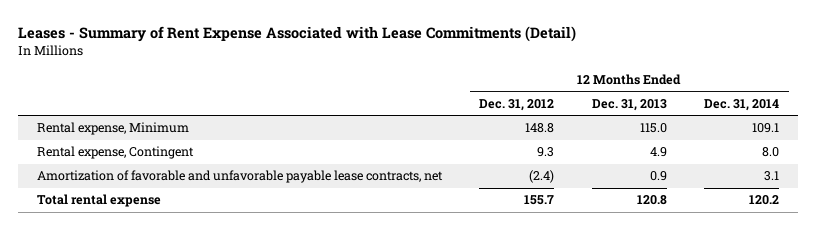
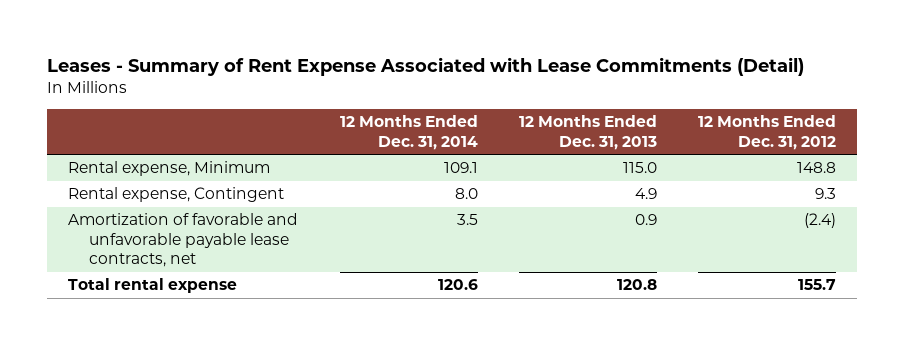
- | 12 Months Ended Dec. 31, 2012 | 12 Months Ended Dec. 31, 2013 | 12 Months Ended Dec. 31, 2014
+ | 12 Months Ended Dec. 31, 2014 | 12 Months Ended Dec. 31, 2013 | 12 Months Ended Dec. 31, 2012
- Amortization of favorable and unfavorable payable lease contracts, net | (2.4) | 0.9 | 3.1
- Total rental expense | 155.7 | 120.8 | 120.2
+ Amortization of favorable and unfavorable payable lease contracts, net | 3.5 | 0.9 | (2.4)
+ Total rental expense | 120.6 | 120.8 | 155.7

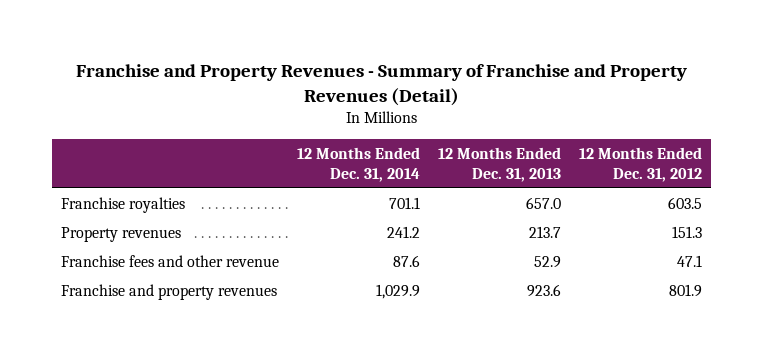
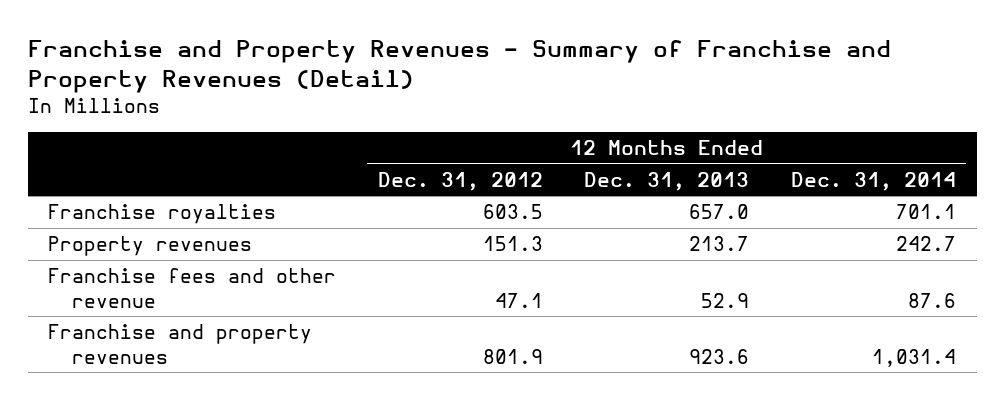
- | 12 Months Ended Dec. 31, 2014 | 12 Months Ended Dec. 31, 2013 | 12 Months Ended Dec. 31, 2012
+ | 12 Months Ended Dec. 31, 2012 | 12 Months Ended Dec. 31, 2013 | 12 Months Ended Dec. 31, 2014
- Property revenues | 241.2 | 213.7 | 151.3
+ Property revenues | 151.3 | 213.7 | 242.7
- Franchise and property revenues | 1,029.9 | 923.6 | 801.9
+ Franchise and property revenues | 801.9 | 923.6 | 1,031.4

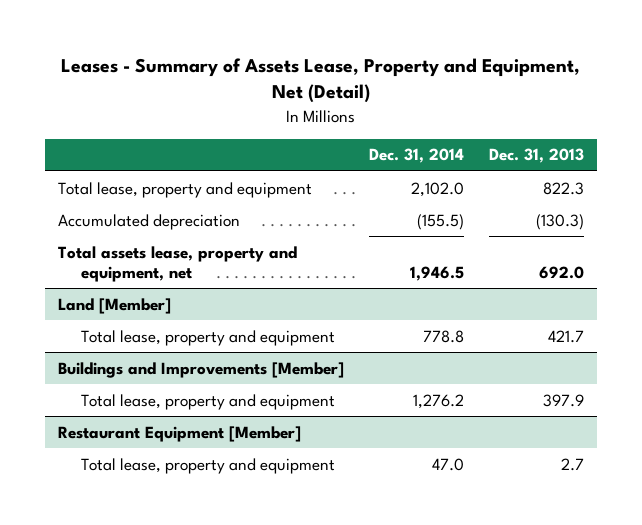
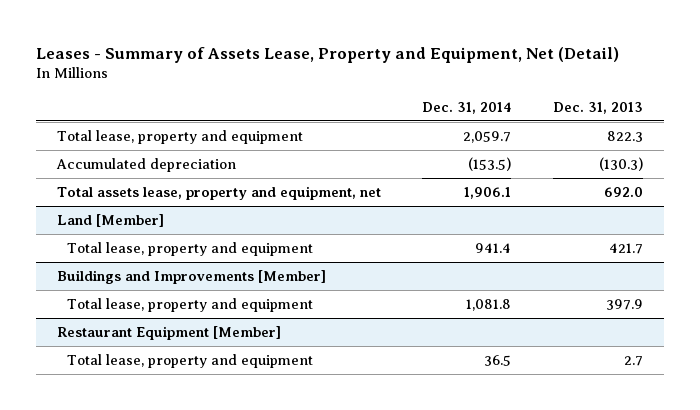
- Total lease, property and equipment | 2,102.0 | 822.3
- Accumulated depreciation | (155.5) | (130.3)
- Total assets lease, property and equipment, net | 1,946.5 | 692.0
+ Total lease, property and equipment | 2,059.7 | 822.3
+ Accumulated depreciation | (153.5) | (130.3)
+ Total assets lease, property and equipment, net | 1,906.1 | 692.0
@ Land [Member]
- Total lease, property and equipment | 778.8 | 421.7
+ Total lease, property and equipment | 941.4 | 421.7
@ Buildings and Improvements [Member]
- Total lease, property and equipment | 1,276.2 | 397.9
+ Total lease, property and equipment | 1,081.8 | 397.9
@ Restaurant Equipment [Member]
- Total lease, property and equipment | 47.0 | 2.7
+ Total lease, property and equipment | 36.5 | 2.7

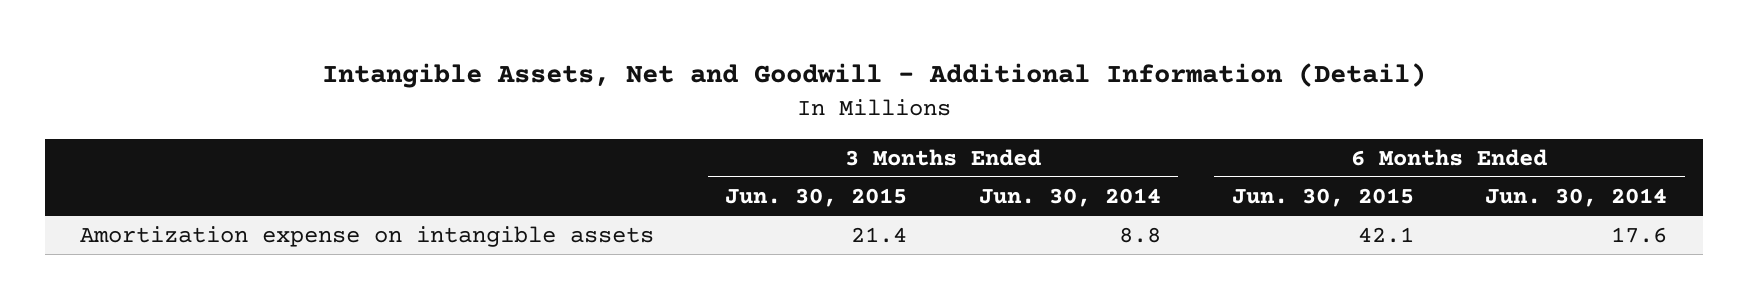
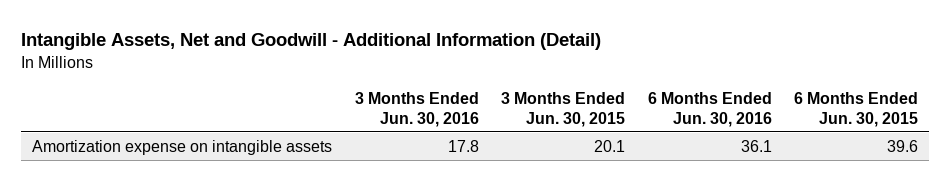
- | 3 Months Ended Jun. 30, 2015 | 3 Months Ended Jun. 30, 2014 | 6 Months Ended Jun. 30, 2015 | 6 Months Ended Jun. 30, 2014
+ | 3 Months Ended Jun. 30, 2016 | 3 Months Ended Jun. 30, 2015 | 6 Months Ended Jun. 30, 2016 | 6 Months Ended Jun. 30, 2015
- Amortization expense on intangible assets | 21.4 | 8.8 | 42.1 | 17.6
+ Amortization expense on intangible assets | 17.8 | 20.1 | 36.1 | 39.6

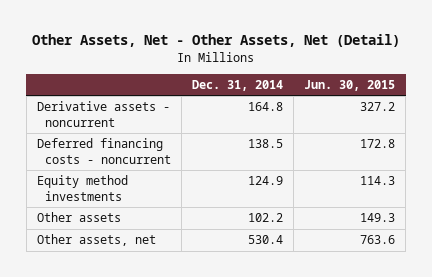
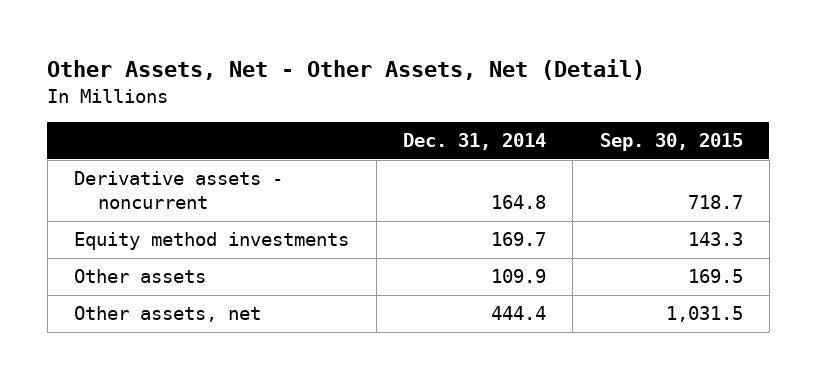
- | Dec. 31, 2014 | Jun. 30, 2015
+ | Dec. 31, 2014 | Sep. 30, 2015
- Deferred financing costs - noncurrent | 138.5 | 172.8
- Equity method investments | 124.9 | 114.3
- Other assets | 102.2 | 149.3
- Other assets, net | 530.4 | 763.6
+ Equity method investments | 169.7 | 143.3
+ Other assets | 109.9 | 169.5
+ Other assets, net | 444.4 | 1,031.5

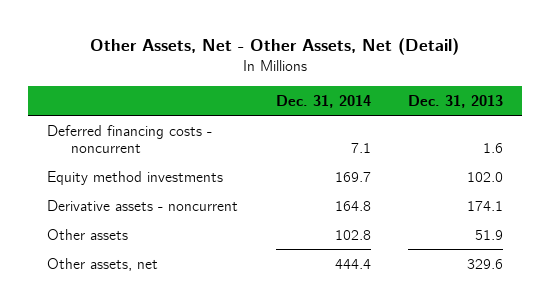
- | Dec. 31, 2014 | Sep. 30, 2015
+ | Dec. 31, 2014 | Dec. 31, 2013
+ Deferred financing costs - noncurrent | 7.1 | 1.6
- Other assets | 109.9 | 169.5
moved down: Derivative assets - noncurrent | 164.8 | 174.1
+ Other assets | 102.8 | 51.9

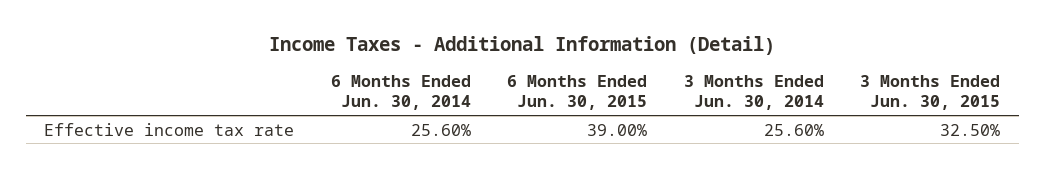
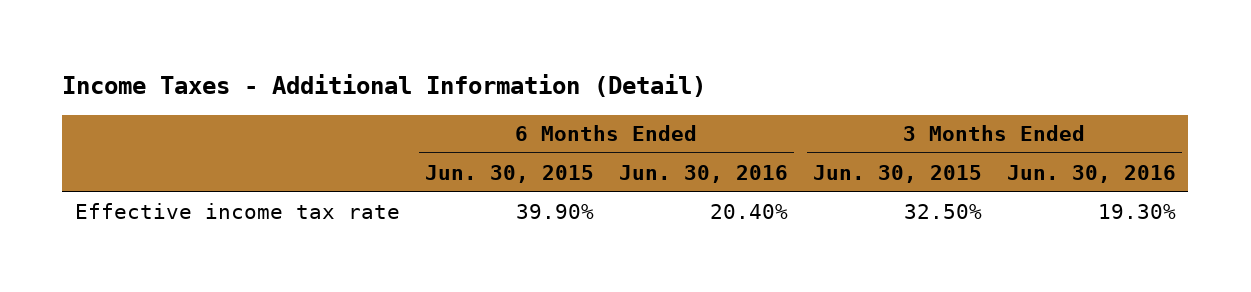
- | 6 Months Ended Jun. 30, 2014 | 6 Months Ended Jun. 30, 2015 | 3 Months Ended Jun. 30, 2014 | 3 Months Ended Jun. 30, 2015
+ | 6 Months Ended Jun. 30, 2015 | 6 Months Ended Jun. 30, 2016 | 3 Months Ended Jun. 30, 2015 | 3 Months Ended Jun. 30, 2016
- Effective income tax rate | 25.60% | 39.00% | 25.60% | 32.50%
+ Effective income tax rate | 39.90% | 20.40% | 32.50% | 19.30%

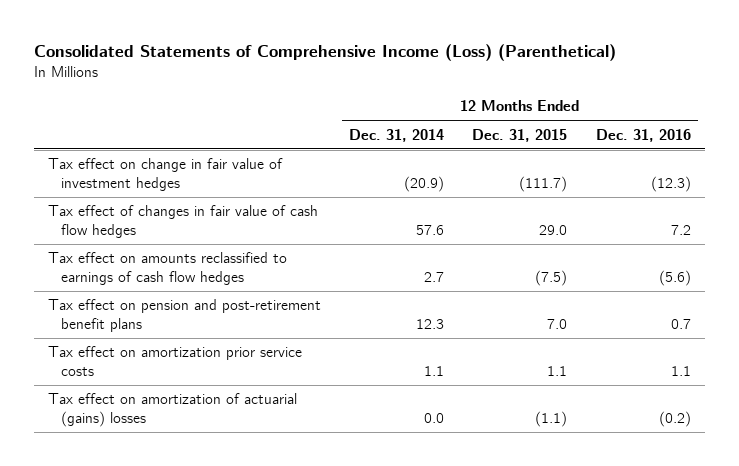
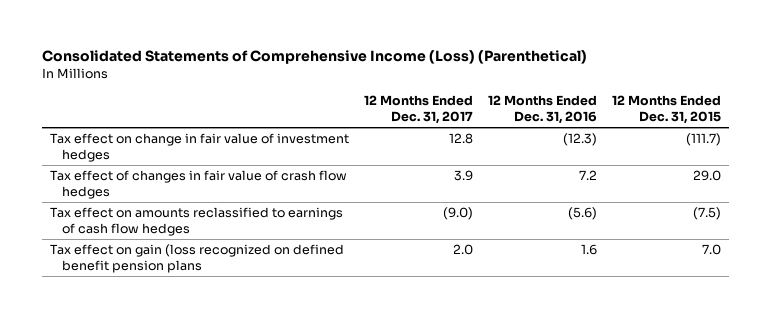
- | 12 Months Ended Dec. 31, 2014 | 12 Months Ended Dec. 31, 2015 | 12 Months Ended Dec. 31, 2016
+ | 12 Months Ended Dec. 31, 2017 | 12 Months Ended Dec. 31, 2016 | 12 Months Ended Dec. 31, 2015
- Tax effect of changes in fair value of cash flow hedges | 57.6 | 29.0 | 7.2
+ Tax effect of changes in fair value of crash flow hedges | 3.9 | 7.2 | 29.0
- Tax effect on pension and post-retirement benefit plans | 12.3 | 7.0 | 0.7
- Tax effect on amortization prior service costs | 1.1 | 1.1 | 1.1
- Tax effect on amortization of actuarial (gains) losses | 0.0 | (1.1) | (0.2)
+ Tax effect on gain (loss recognized on defined benefit pension plans | 2.0 | 1.6 | 7.0

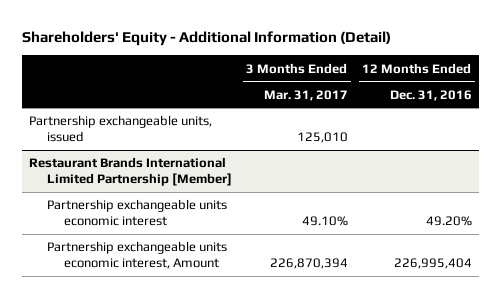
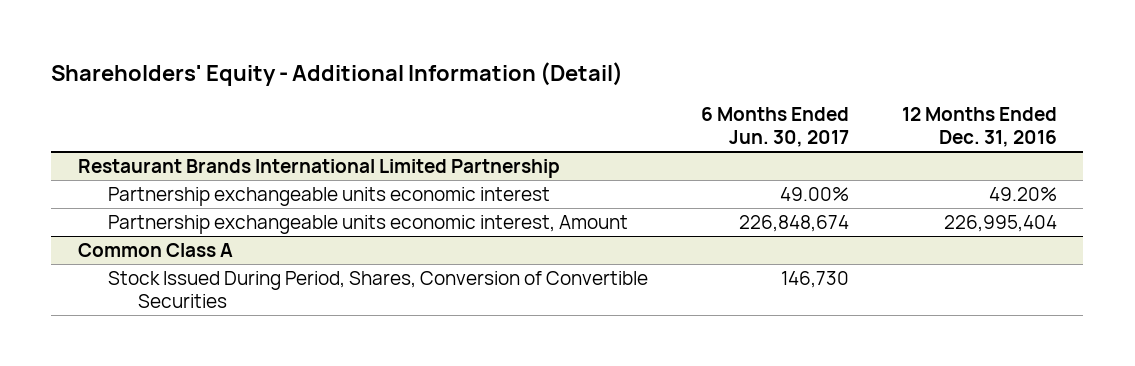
- | 3 Months Ended Mar. 31, 2017 | 12 Months Ended Dec. 31, 2016
+ | 6 Months Ended Jun. 30, 2017 | 12 Months Ended Dec. 31, 2016
- Partnership exchangeable units, issued | 125,010 |
- Restaurant Brands International Limited Partnership [Member]
+ Restaurant Brands International Limited Partnership
+ Common Class A
+ Stock Issued During Period, Shares, Conversion of Convertible Securities | 146,730 |

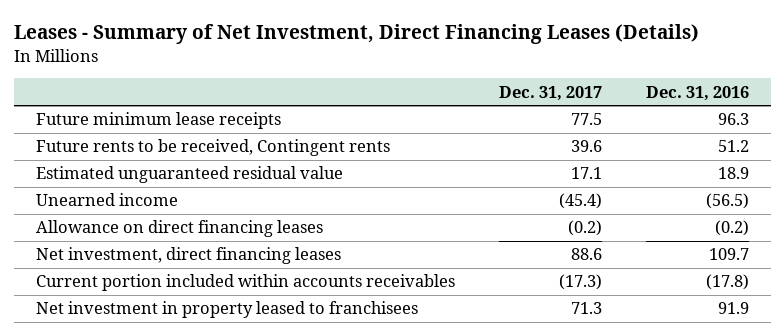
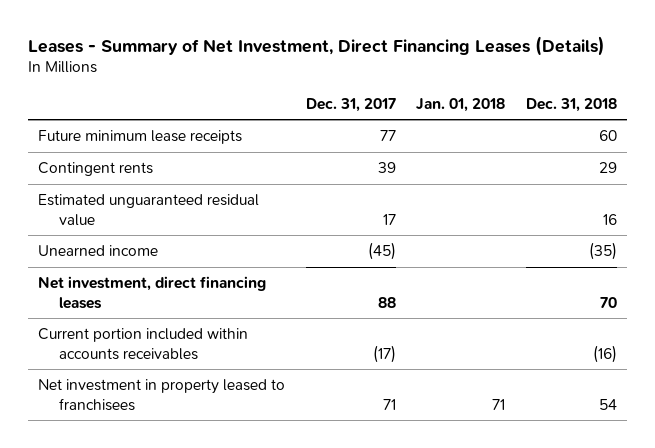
- | Dec. 31, 2017 | Dec. 31, 2016
+ | Dec. 31, 2017 | Jan. 01, 2018 | Dec. 31, 2018
- Future minimum lease receipts | 77.5 | 96.3
- Future rents to be received, Contingent rents | 39.6 | 51.2
- Estimated unguaranteed residual value | 17.1 | 18.9
- Unearned income | (45.4) | (56.5)
- Allowance on direct financing leases | (0.2) | (0.2)
- Net investment, direct financing leases | 88.6 | 109.7
- Current portion included within accounts receivables | (17.3) | (17.8)
- Net investment in property leased to franchisees | 71.3 | 91.9
+ Future minimum lease receipts | 77 | | 60
+ Contingent rents | 39 | | 29
+ Estimated unguaranteed residual value | 17 | | 16
+ Unearned income | (45) | | (35)
+ Net investment, direct financing leases | 88 | | 70
+ Current portion included within accounts receivables | (17) | | (16)
+ Net investment in property leased to franchisees | 71 | 71 | 54

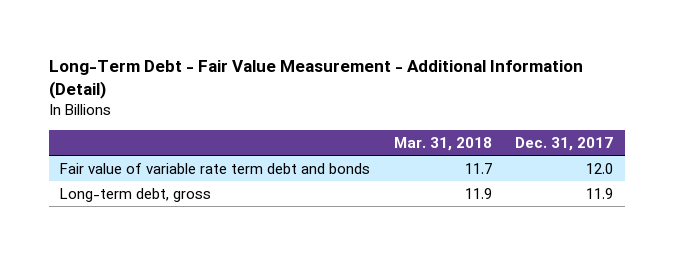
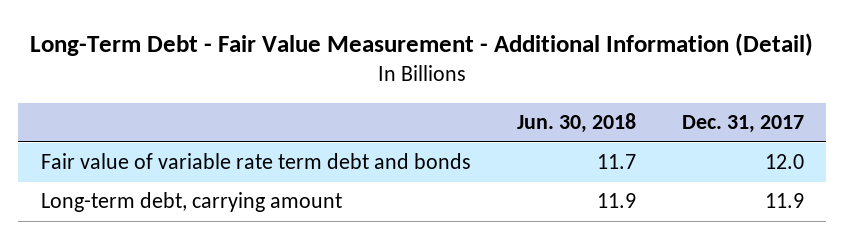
- | Mar. 31, 2018 | Dec. 31, 2017
+ | Jun. 30, 2018 | Dec. 31, 2017
- Long-term debt, gross | 11.9 | 11.9
+ Long-term debt, carrying amount | 11.9 | 11.9

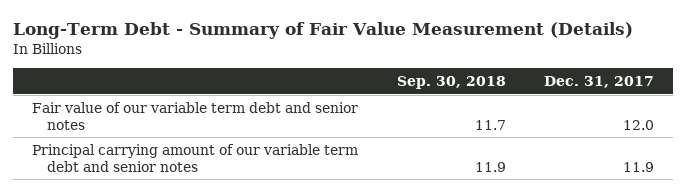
- Long-Term Debt - Fair Value Measurement - Additional Information (Detail)
+ Long-Term Debt - Summary of Fair Value Measurement (Details)
- | Jun. 30, 2018 | Dec. 31, 2017
+ | Sep. 30, 2018 | Dec. 31, 2017
- Fair value of variable rate term debt and bonds | 11.7 | 12.0
- Long-term debt, carrying amount | 11.9 | 11.9
+ Fair value of our variable term debt and senior notes | 11.7 | 12.0
+ Principal carrying amount of our variable term debt and senior notes | 11.9 | 11.9

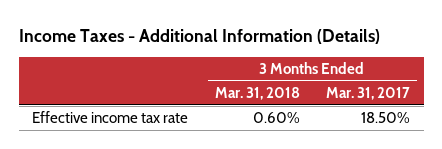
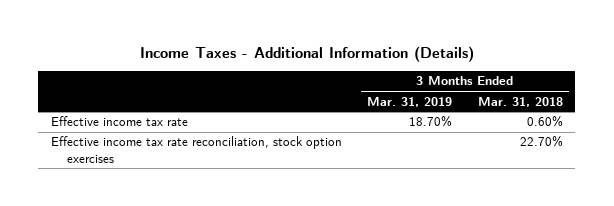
- | 3 Months Ended Mar. 31, 2018 | 3 Months Ended Mar. 31, 2017
+ | 3 Months Ended Mar. 31, 2019 | 3 Months Ended Mar. 31, 2018
+ Effective income tax rate reconciliation, stock option exercises | | 22.70%

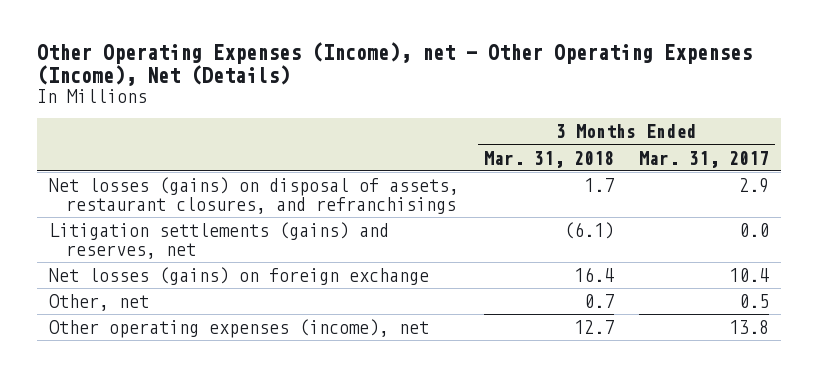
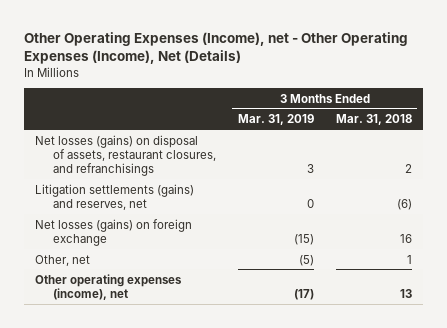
- | 3 Months Ended Mar. 31, 2018 | 3 Months Ended Mar. 31, 2017
+ | 3 Months Ended Mar. 31, 2019 | 3 Months Ended Mar. 31, 2018
- Net losses (gains) on disposal of assets, restaurant closures, and refranchisings | 1.7 | 2.9
- Litigation settlements (gains) and reserves, net | (6.1) | 0.0
- Net losses (gains) on foreign exchange | 16.4 | 10.4
- Other, net | 0.7 | 0.5
- Other operating expenses (income), net | 12.7 | 13.8
+ Net losses (gains) on disposal of assets, restaurant closures, and refranchisings | 3 | 2
+ Litigation settlements (gains) and reserves, net | 0 | (6)
+ Net losses (gains) on foreign exchange | (15) | 16
+ Other, net | (5) | 1
+ Other operating expenses (income), net | (17) | 13

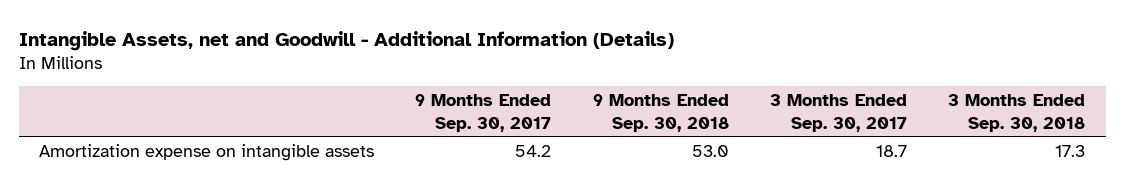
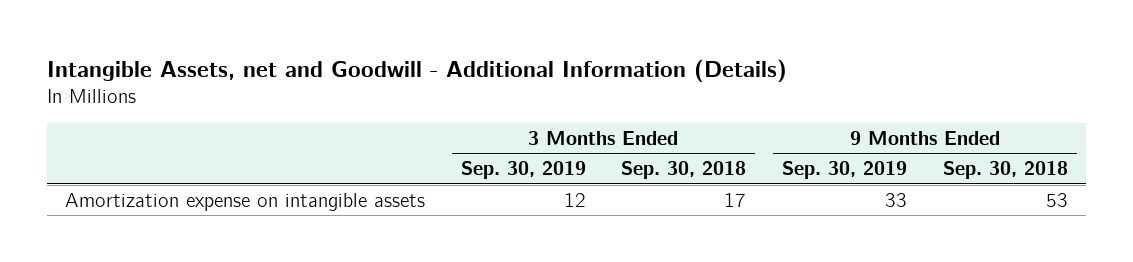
- | 9 Months Ended Sep. 30, 2017 | 9 Months Ended Sep. 30, 2018 | 3 Months Ended Sep. 30, 2017 | 3 Months Ended Sep. 30, 2018
+ | 3 Months Ended Sep. 30, 2019 | 3 Months Ended Sep. 30, 2018 | 9 Months Ended Sep. 30, 2019 | 9 Months Ended Sep. 30, 2018
- Amortization expense on intangible assets | 54.2 | 53.0 | 18.7 | 17.3
+ Amortization expense on intangible assets | 12 | 17 | 33 | 53

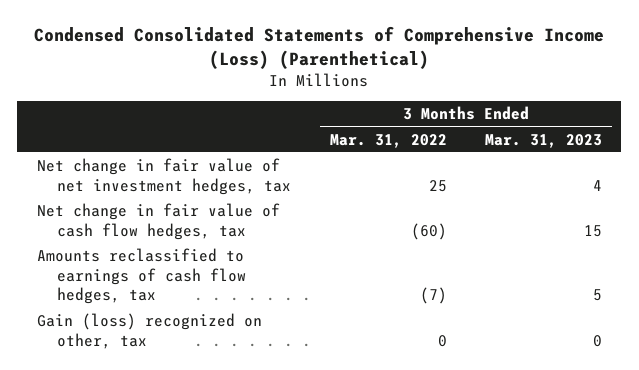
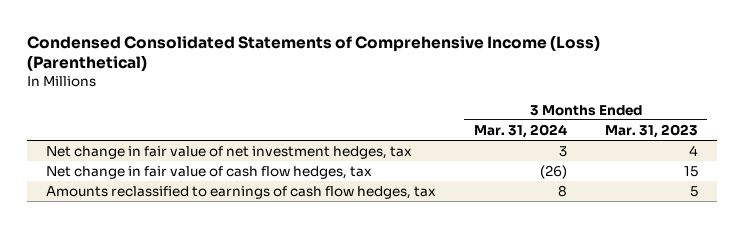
- | 3 Months Ended Mar. 31, 2022 | 3 Months Ended Mar. 31, 2023
+ | 3 Months Ended Mar. 31, 2024 | 3 Months Ended Mar. 31, 2023
- Gain (loss) recognized on other, tax | 0 | 0

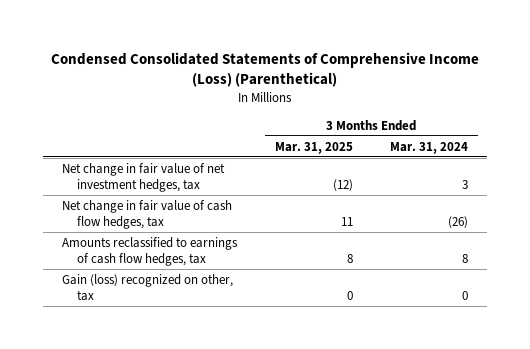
- | 3 Months Ended Mar. 31, 2024 | 3 Months Ended Mar. 31, 2023
+ | 3 Months Ended Mar. 31, 2025 | 3 Months Ended Mar. 31, 2024
+ Gain (loss) recognized on other, tax | 0 | 0

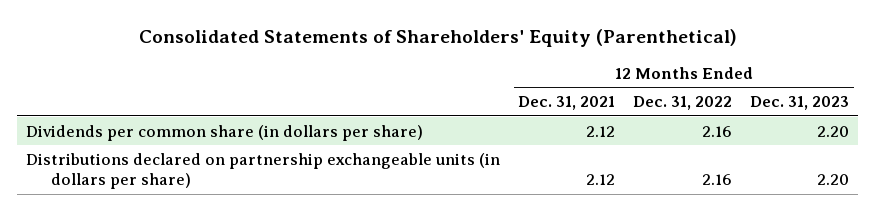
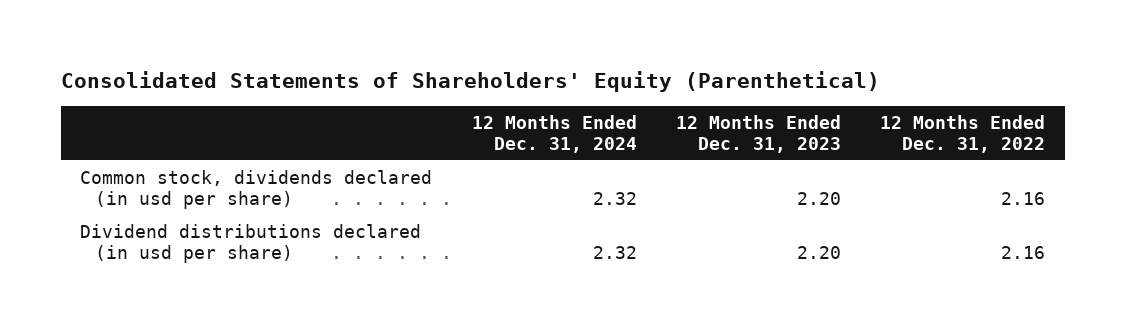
- | 12 Months Ended Dec. 31, 2021 | 12 Months Ended Dec. 31, 2022 | 12 Months Ended Dec. 31, 2023
+ | 12 Months Ended Dec. 31, 2024 | 12 Months Ended Dec. 31, 2023 | 12 Months Ended Dec. 31, 2022
- Dividends per common share (in dollars per share) | 2.12 | 2.16 | 2.20
- Distributions declared on partnership exchangeable units (in dollars per share) | 2.12 | 2.16 | 2.20
+ Common stock, dividends declared (in usd per share) | 2.32 | 2.20 | 2.16
+ Dividend distributions declared (in usd per share) | 2.32 | 2.20 | 2.16

